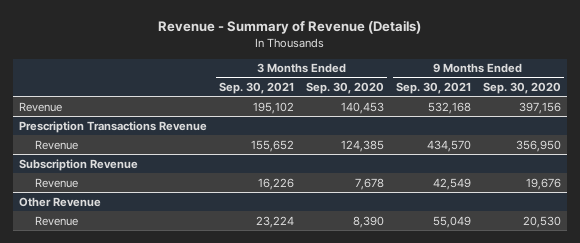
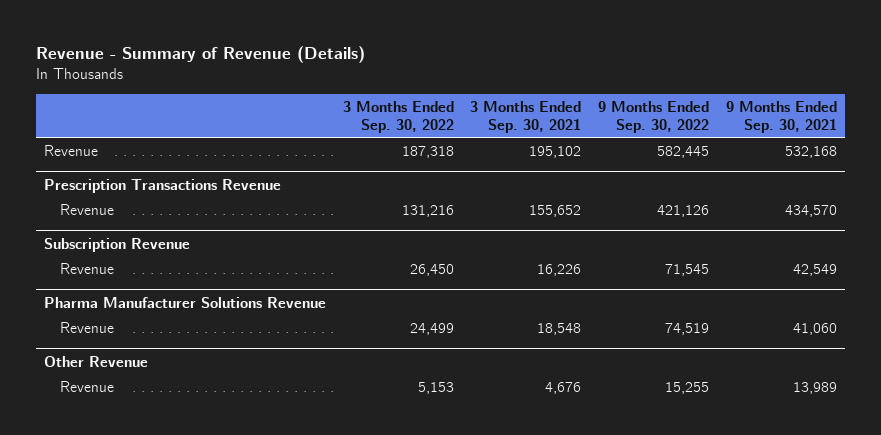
- | 3 Months Ended Sep. 30, 2021 | 3 Months Ended Sep. 30, 2020 | 9 Months Ended Sep. 30, 2021 | 9 Months Ended Sep. 30, 2020
+ | 3 Months Ended Sep. 30, 2022 | 3 Months Ended Sep. 30, 2021 | 9 Months Ended Sep. 30, 2022 | 9 Months Ended Sep. 30, 2021
+ Pharma Manufacturer Solutions Revenue
+ Revenue | 24,499 | 18,548 | 74,519 | 41,060
@ Other Revenue
- Revenue | 23,224 | 8,390 | 55,049 | 20,530
+ Revenue | 5,153 | 4,676 | 15,255 | 13,989

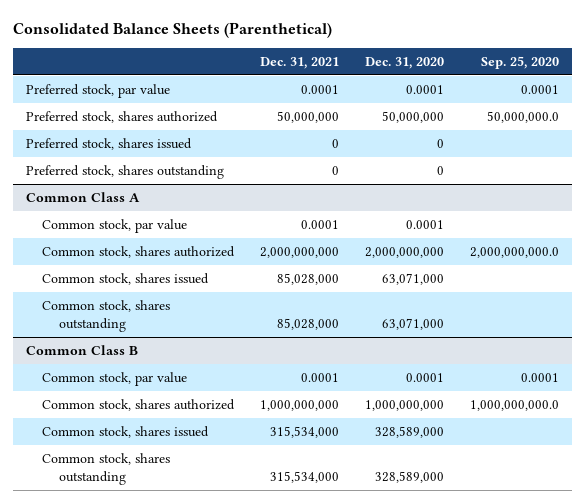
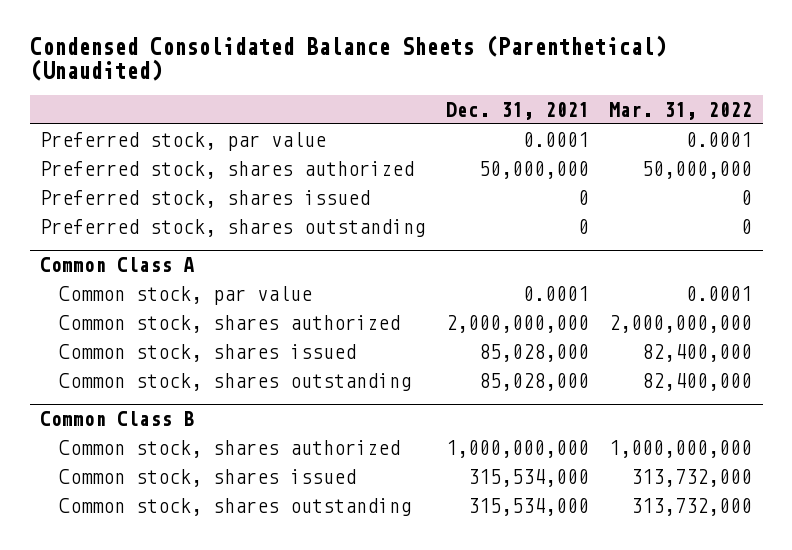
- Consolidated Balance Sheets (Parenthetical)
+ Condensed Consolidated Balance Sheets (Parenthetical) (Unaudited)
- | Dec. 31, 2021 | Dec. 31, 2020 | Sep. 25, 2020
+ | Dec. 31, 2021 | Mar. 31, 2022
@ Common Class B
- Common stock, par value | 0.0001 | 0.0001 | 0.0001

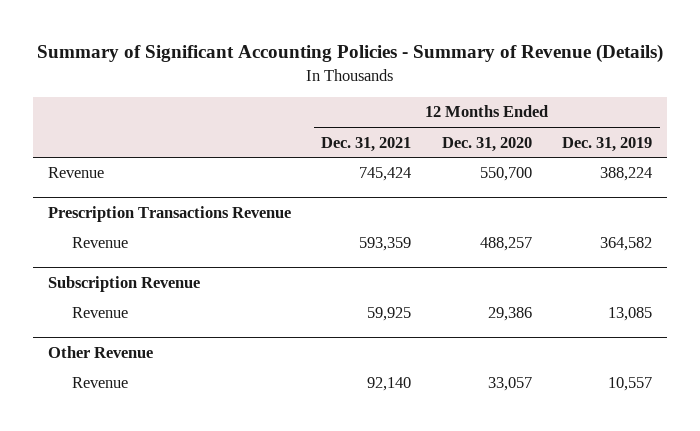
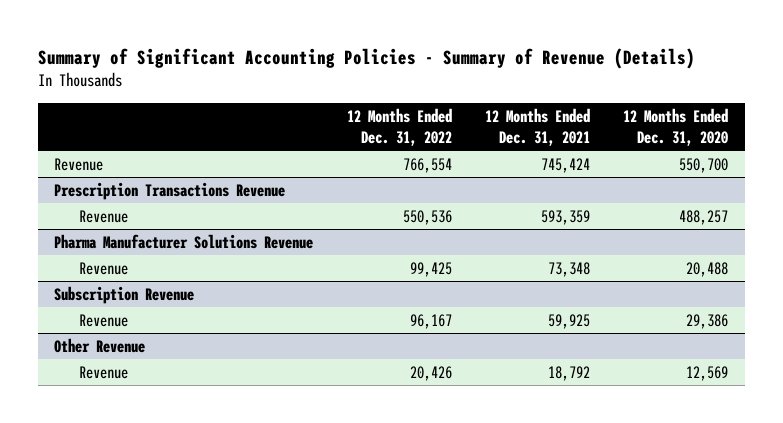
- | 12 Months Ended Dec. 31, 2021 | 12 Months Ended Dec. 31, 2020 | 12 Months Ended Dec. 31, 2019
+ | 12 Months Ended Dec. 31, 2022 | 12 Months Ended Dec. 31, 2021 | 12 Months Ended Dec. 31, 2020
+ Pharma Manufacturer Solutions Revenue
+ Revenue | 99,425 | 73,348 | 20,488
@ Other Revenue
- Revenue | 92,140 | 33,057 | 10,557
+ Revenue | 20,426 | 18,792 | 12,569

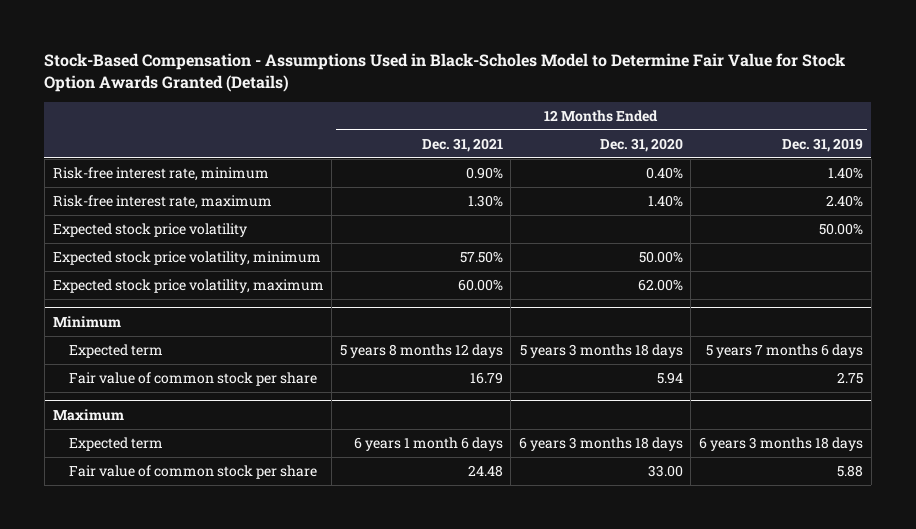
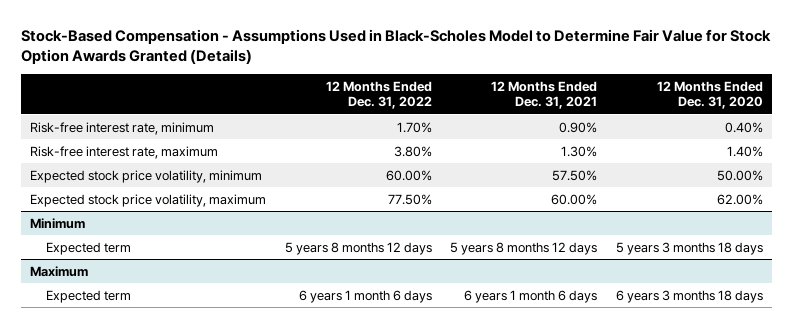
- | 12 Months Ended Dec. 31, 2021 | 12 Months Ended Dec. 31, 2020 | 12 Months Ended Dec. 31, 2019
+ | 12 Months Ended Dec. 31, 2022 | 12 Months Ended Dec. 31, 2021 | 12 Months Ended Dec. 31, 2020
- Expected stock price volatility | | | 50.00%
@ Minimum
- Fair value of common stock per share | 16.79 | 5.94 | 2.75
@ Maximum
- Fair value of common stock per share | 24.48 | 33.00 | 5.88

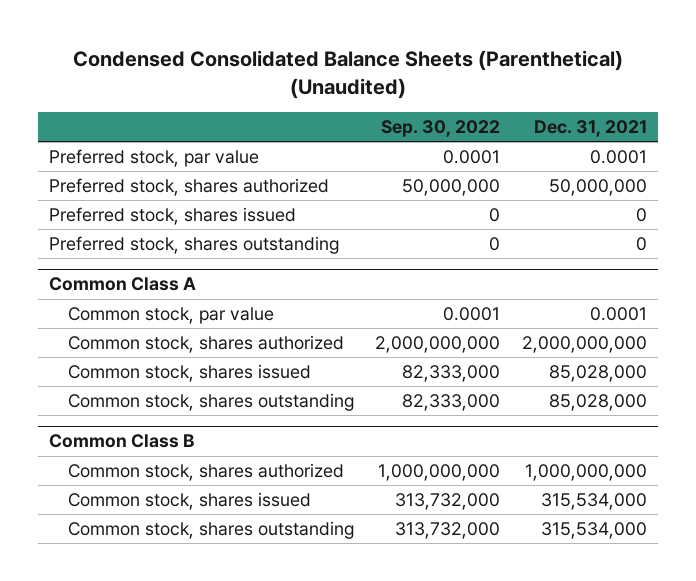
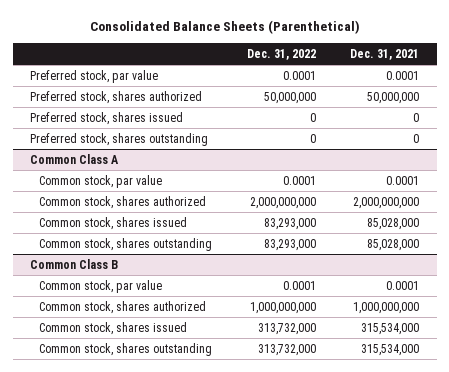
- Condensed Consolidated Balance Sheets (Parenthetical) (Unaudited)
+ Consolidated Balance Sheets (Parenthetical)
- | Sep. 30, 2022 | Dec. 31, 2021
+ | Dec. 31, 2022 | Dec. 31, 2021
@ Common Class B
+ Common stock, par value | 0.0001 | 0.0001

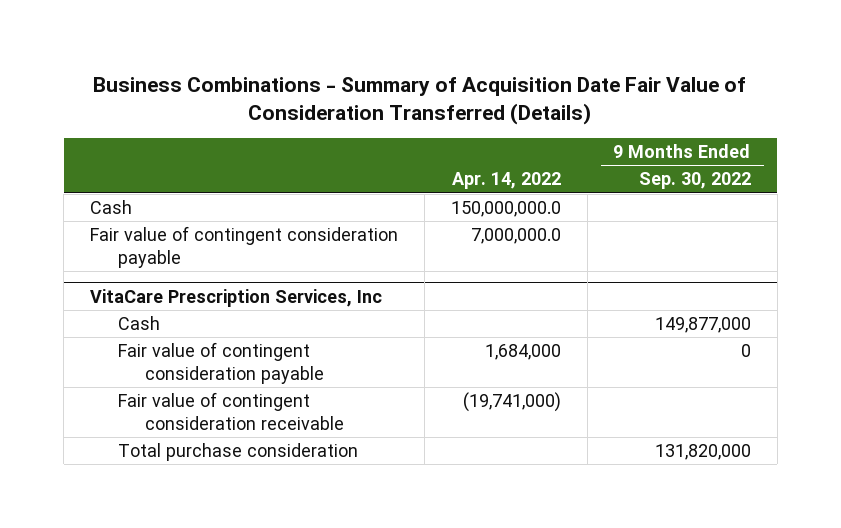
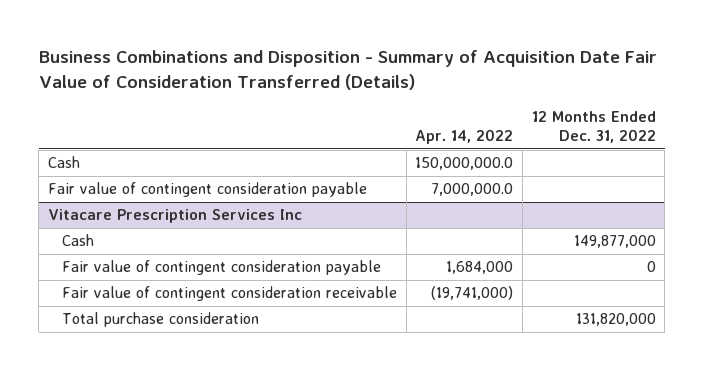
- Business Combinations - Summary of Acquisition Date Fair Value of Consideration Transferred (Details)
+ Business Combinations and Disposition - Summary of Acquisition Date Fair Value of Consideration Transferred (Details)
- | Apr. 14, 2022 | 9 Months Ended Sep. 30, 2022
+ | Apr. 14, 2022 | 12 Months Ended Dec. 31, 2022
- VitaCare Prescription Services, Inc
+ Vitacare Prescription Services Inc

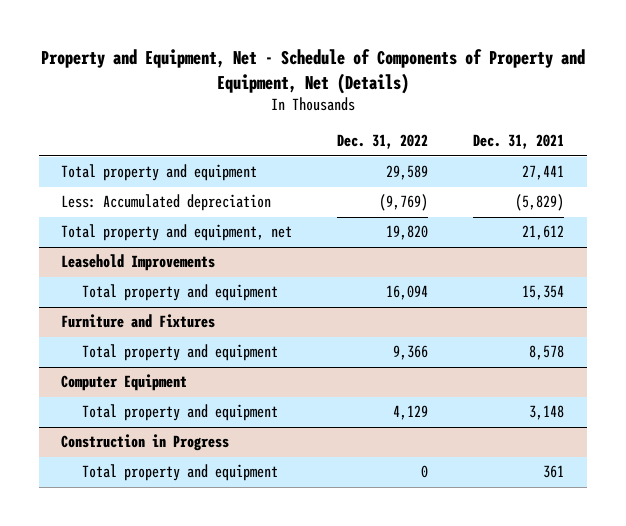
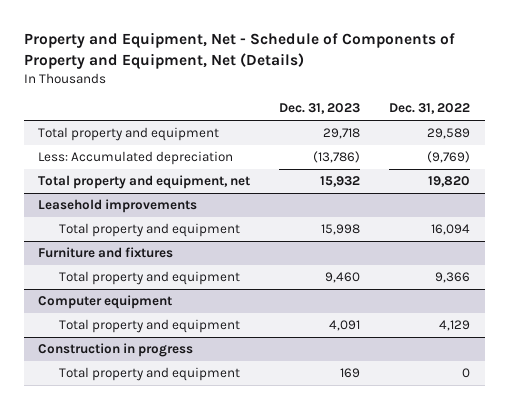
- | Dec. 31, 2022 | Dec. 31, 2021
+ | Dec. 31, 2023 | Dec. 31, 2022
- Leasehold Improvements
+ Leasehold improvements
- Furniture and Fixtures
+ Furniture and fixtures
- Computer Equipment
+ Computer equipment
- Construction in Progress
+ Construction in progress

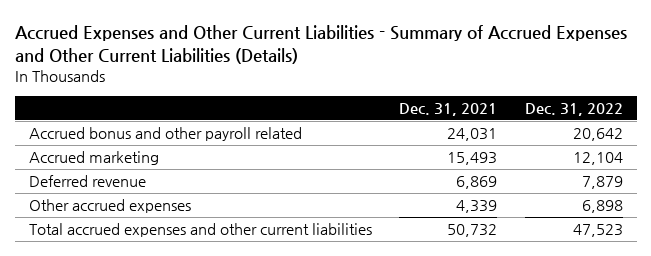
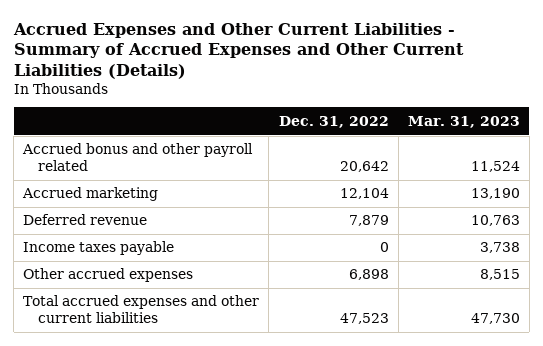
- | Dec. 31, 2021 | Dec. 31, 2022
+ | Dec. 31, 2022 | Mar. 31, 2023
+ Income taxes payable | 0 | 3,738

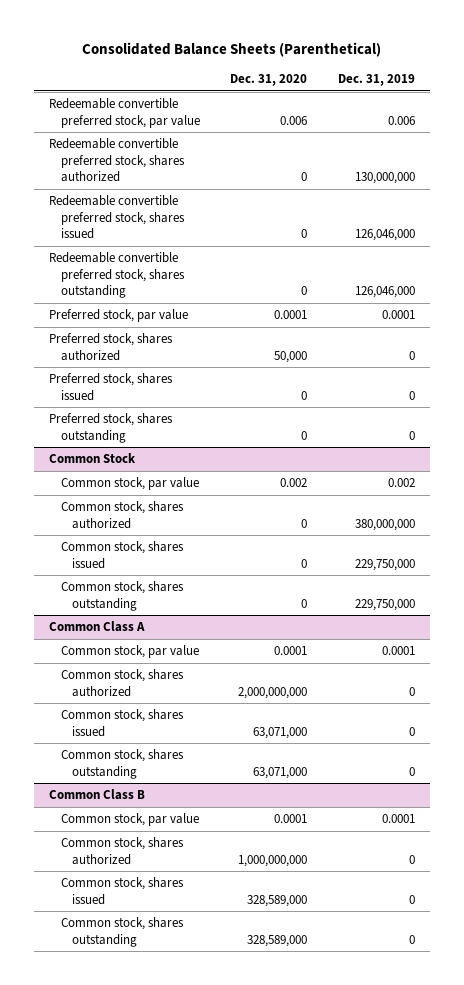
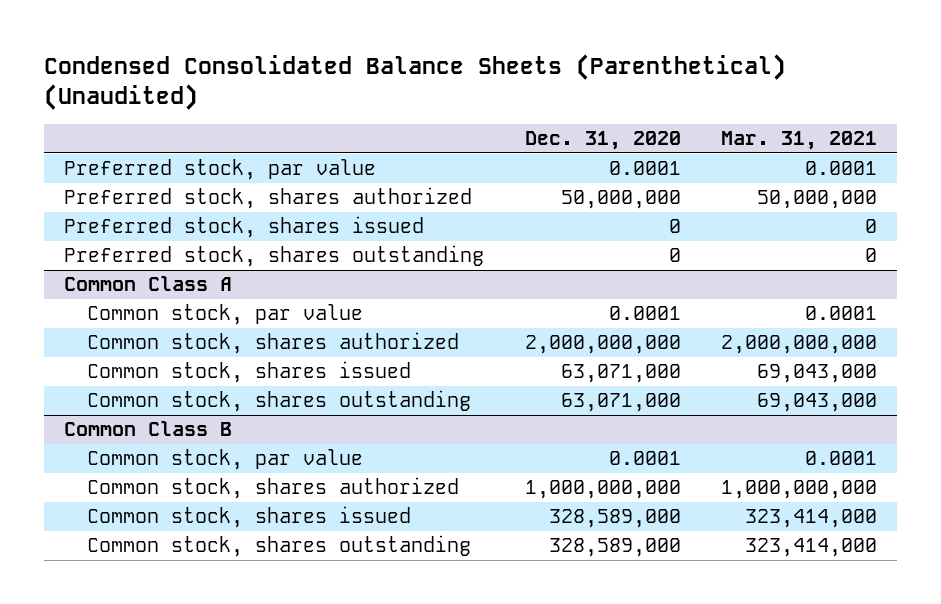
- Consolidated Balance Sheets (Parenthetical)
+ Condensed Consolidated Balance Sheets (Parenthetical) (Unaudited)
- | Dec. 31, 2020 | Dec. 31, 2019
+ | Dec. 31, 2020 | Mar. 31, 2021
- Redeemable convertible preferred stock, par value | 0.006 | 0.006
- Redeemable convertible preferred stock, shares authorized | 0 | 130,000,000
- Redeemable convertible preferred stock, shares issued | 0 | 126,046,000
- Redeemable convertible preferred stock, shares outstanding | 0 | 126,046,000
- Preferred stock, shares authorized | 50,000 | 0
+ Preferred stock, shares authorized | 50,000,000 | 50,000,000
- Common Stock
- Common stock, par value | 0.002 | 0.002
- Common stock, shares authorized | 0 | 380,000,000
- Common stock, shares issued | 0 | 229,750,000
- Common stock, shares outstanding | 0 | 229,750,000

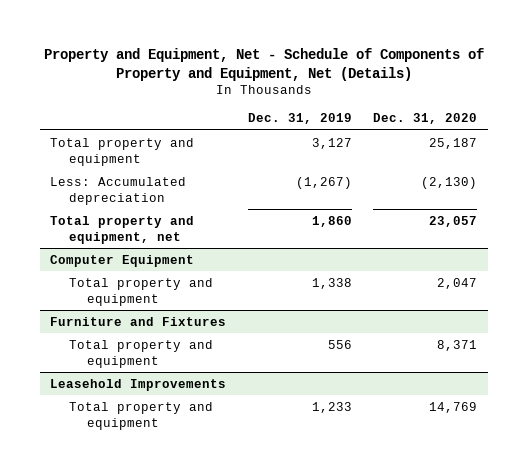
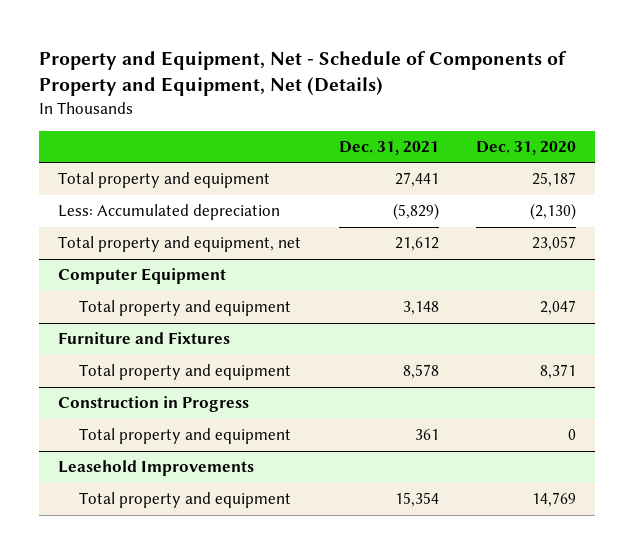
- | Dec. 31, 2019 | Dec. 31, 2020
+ | Dec. 31, 2021 | Dec. 31, 2020
+ Construction in Progress
+ Total property and equipment | 361 | 0

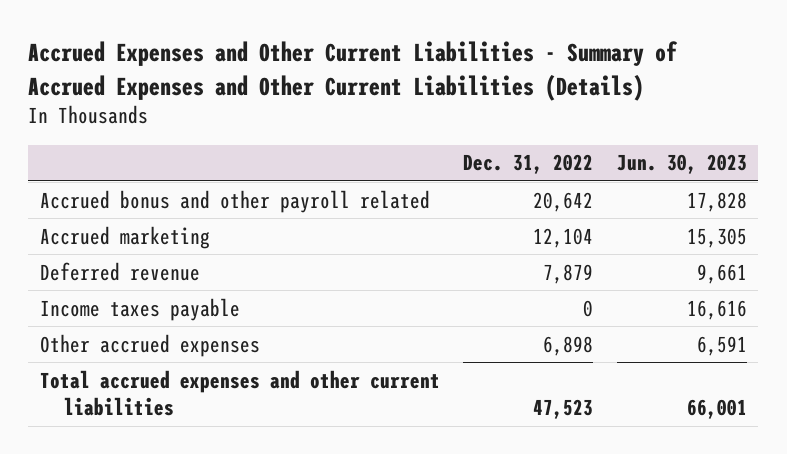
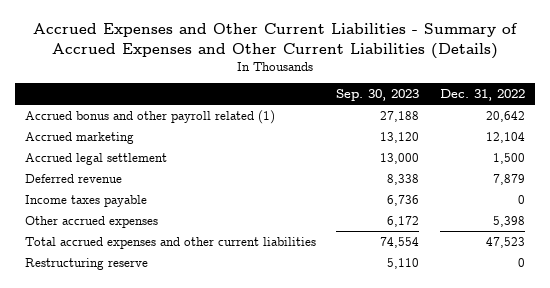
- | Dec. 31, 2022 | Jun. 30, 2023
+ | Sep. 30, 2023 | Dec. 31, 2022
- Accrued bonus and other payroll related | 20,642 | 17,828
+ Accrued bonus and other payroll related (1) | 27,188 | 20,642
+ Accrued legal settlement | 13,000 | 1,500
- Other accrued expenses | 6,898 | 6,591
+ Other accrued expenses | 6,172 | 5,398
+ Restructuring reserve | 5,110 | 0

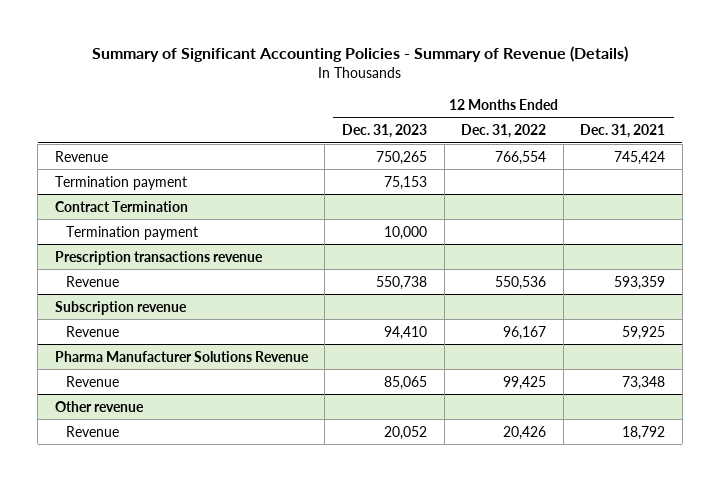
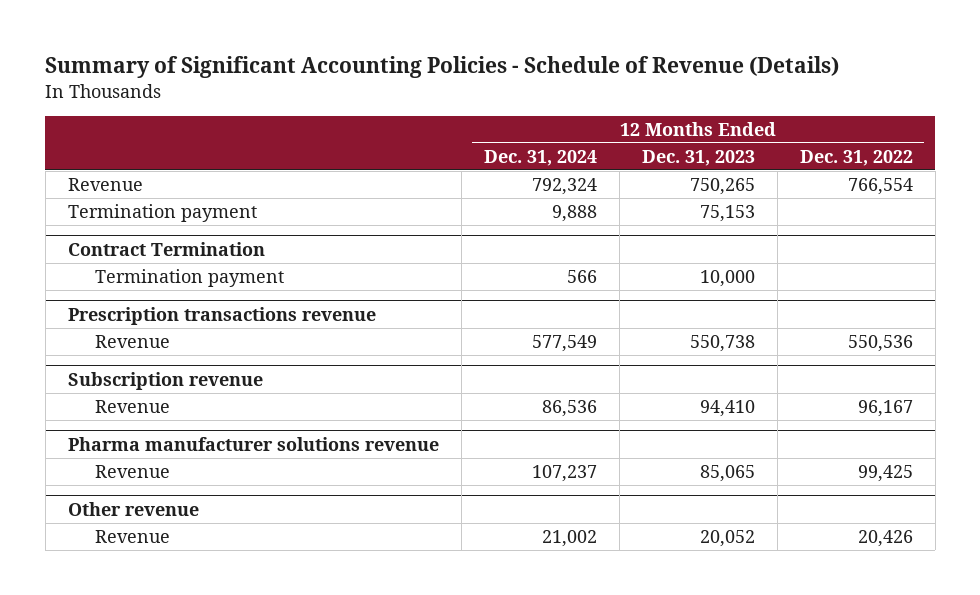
- Summary of Significant Accounting Policies - Summary of Revenue (Details)
+ Summary of Significant Accounting Policies - Schedule of Revenue (Details)
- | 12 Months Ended Dec. 31, 2023 | 12 Months Ended Dec. 31, 2022 | 12 Months Ended Dec. 31, 2021
+ | 12 Months Ended Dec. 31, 2024 | 12 Months Ended Dec. 31, 2023 | 12 Months Ended Dec. 31, 2022
- Pharma Manufacturer Solutions Revenue
+ Pharma manufacturer solutions revenue

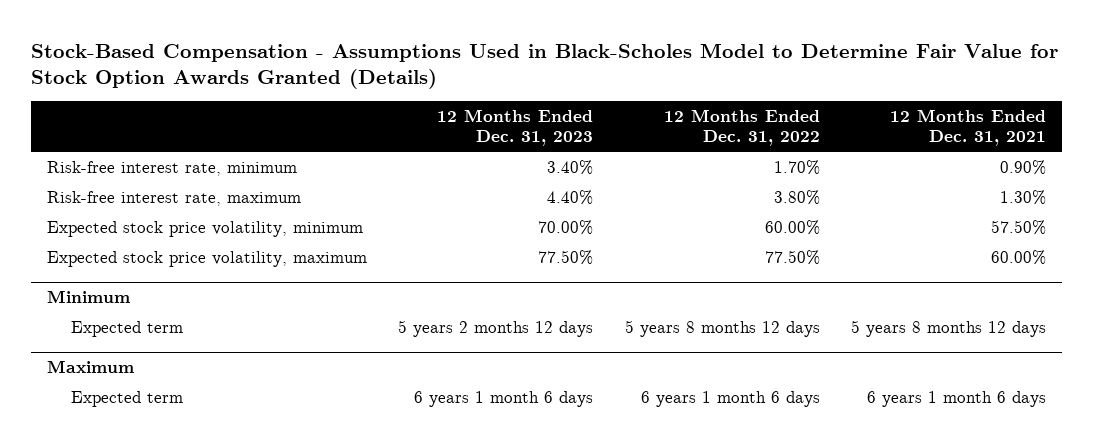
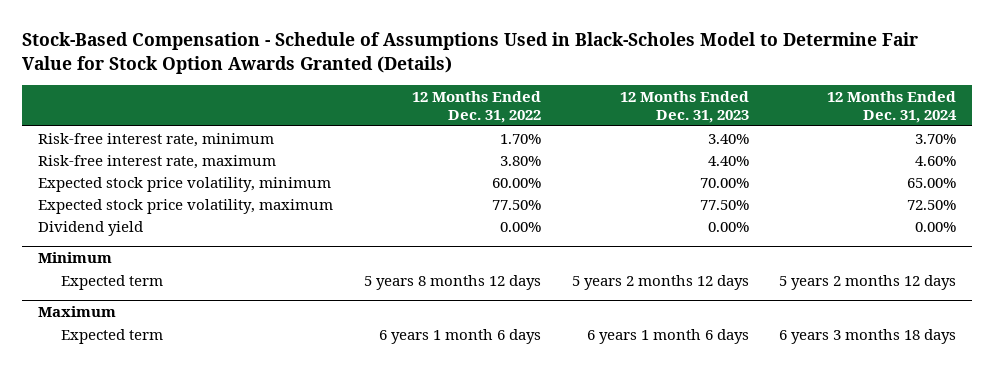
- Stock-Based Compensation - Assumptions Used in Black-Scholes Model to Determine Fair Value for Stock Option Awards Granted (Details)
+ Stock-Based Compensation - Schedule of Assumptions Used in Black-Scholes Model to Determine Fair Value for Stock Option Awards Granted (Details)
- | 12 Months Ended Dec. 31, 2023 | 12 Months Ended Dec. 31, 2022 | 12 Months Ended Dec. 31, 2021
+ | 12 Months Ended Dec. 31, 2022 | 12 Months Ended Dec. 31, 2023 | 12 Months Ended Dec. 31, 2024
+ Dividend yield | 0.00% | 0.00% | 0.00%

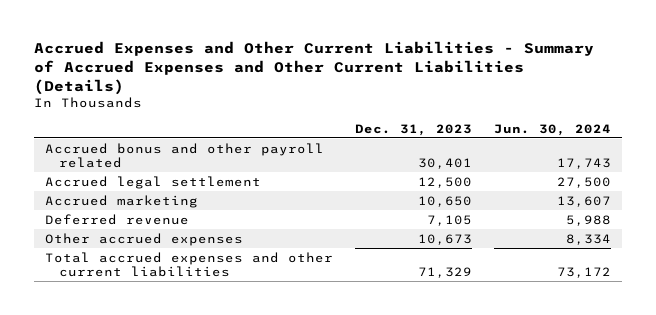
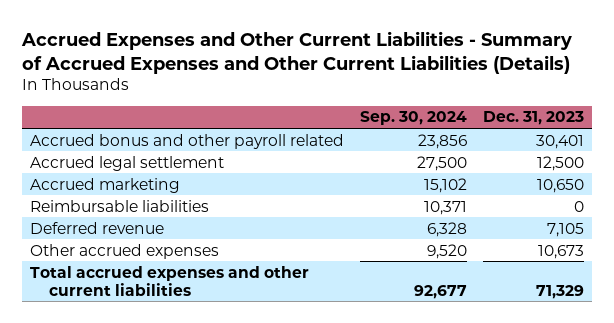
- | Dec. 31, 2023 | Jun. 30, 2024
+ | Sep. 30, 2024 | Dec. 31, 2023
+ Reimbursable liabilities | 10,371 | 0

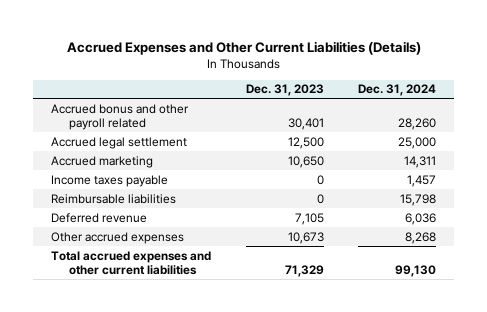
- Accrued Expenses and Other Current Liabilities - Summary of Accrued Expenses and Other Current Liabilities (Details)
+ Accrued Expenses and Other Current Liabilities (Details)
- | Sep. 30, 2024 | Dec. 31, 2023
+ | Dec. 31, 2023 | Dec. 31, 2024
+ Income taxes payable | 0 | 1,457

